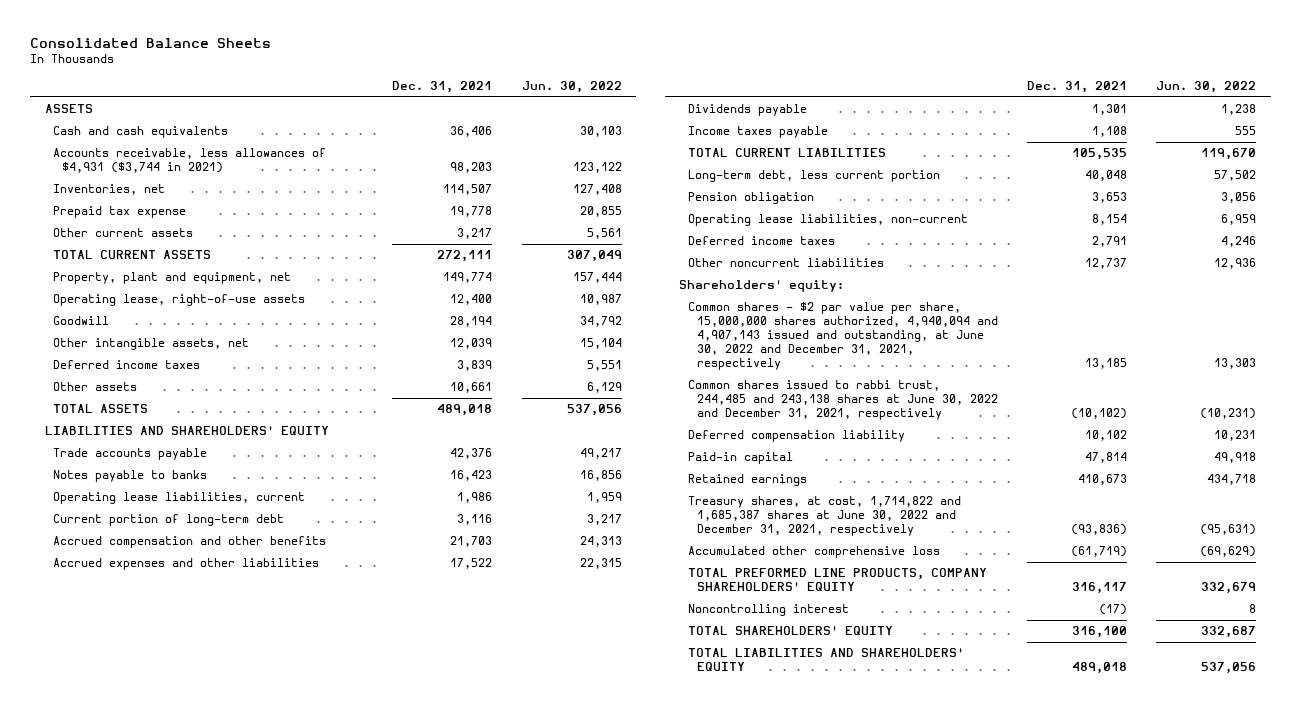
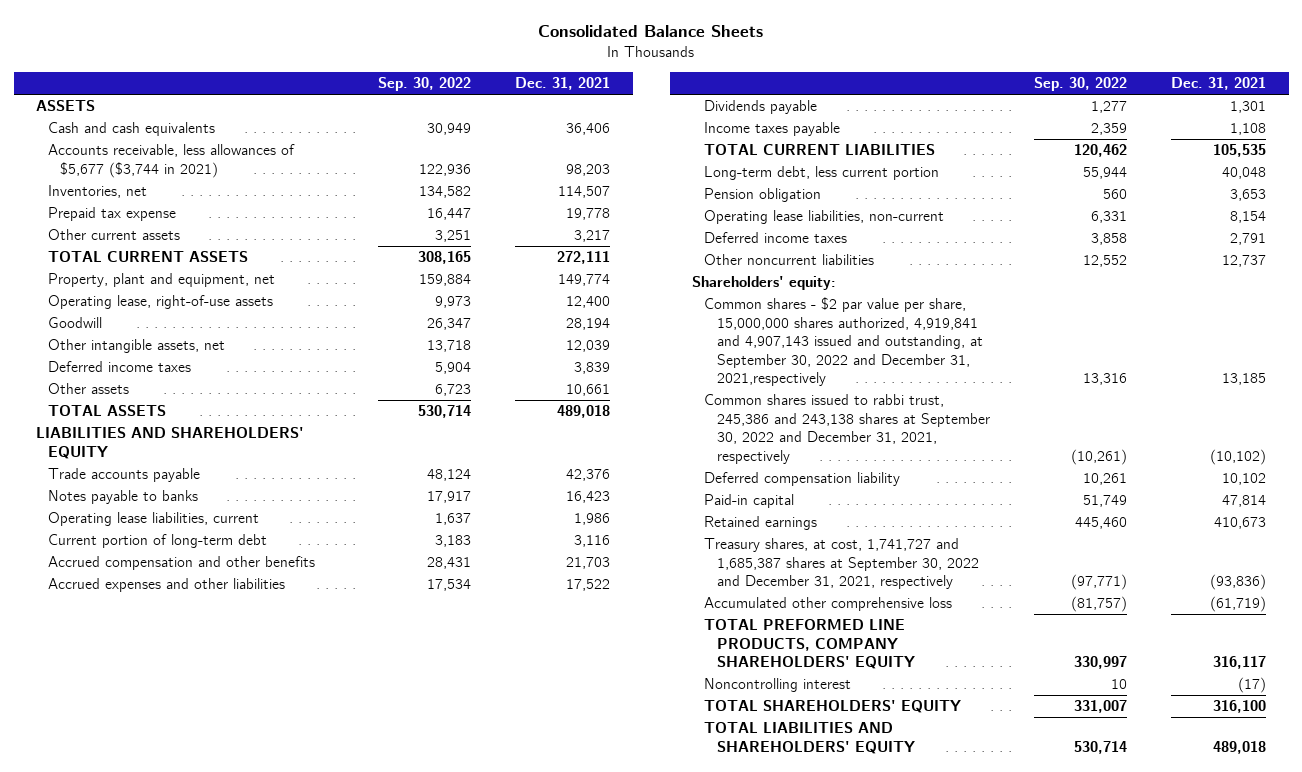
- | Dec. 31, 2021 | Jun. 30, 2022
+ | Sep. 30, 2022 | Dec. 31, 2021
- Accounts receivable, less allowances of $4,931 ($3,744 in 2021) | 98,203 | 123,122
+ Accounts receivable, less allowances of $5,677 ($3,744 in 2021) | 122,936 | 98,203
- Common shares - $2 par value per share, 15,000,000 shares authorized, 4,940,094 and 4,907,143 issued and outstanding, at June 30, 2022 and December 31, 2021, respectively | 13,185 | 13,303
- Common shares issued to rabbi trust, 244,485 and 243,138 shares at June 30, 2022 and December 31, 2021, respectively | (10,102) | (10,231)
+ Common shares - $2 par value per share, 15,000,000 shares authorized, 4,919,841 and 4,907,143 issued and outstanding, at September 30, 2022 and December 31, 2021,respectively | 13,316 | 13,185
+ Common shares issued to rabbi trust, 245,386 and 243,138 shares at September 30, 2022 and December 31, 2021, respectively | (10,261) | (10,102)
- Treasury shares, at cost, 1,714,822 and 1,685,387 shares at June 30, 2022 and December 31, 2021, respectively | (93,836) | (95,631)
+ Treasury shares, at cost, 1,741,727 and 1,685,387 shares at September 30, 2022 and December 31, 2021, respectively | (97,771) | (93,836)

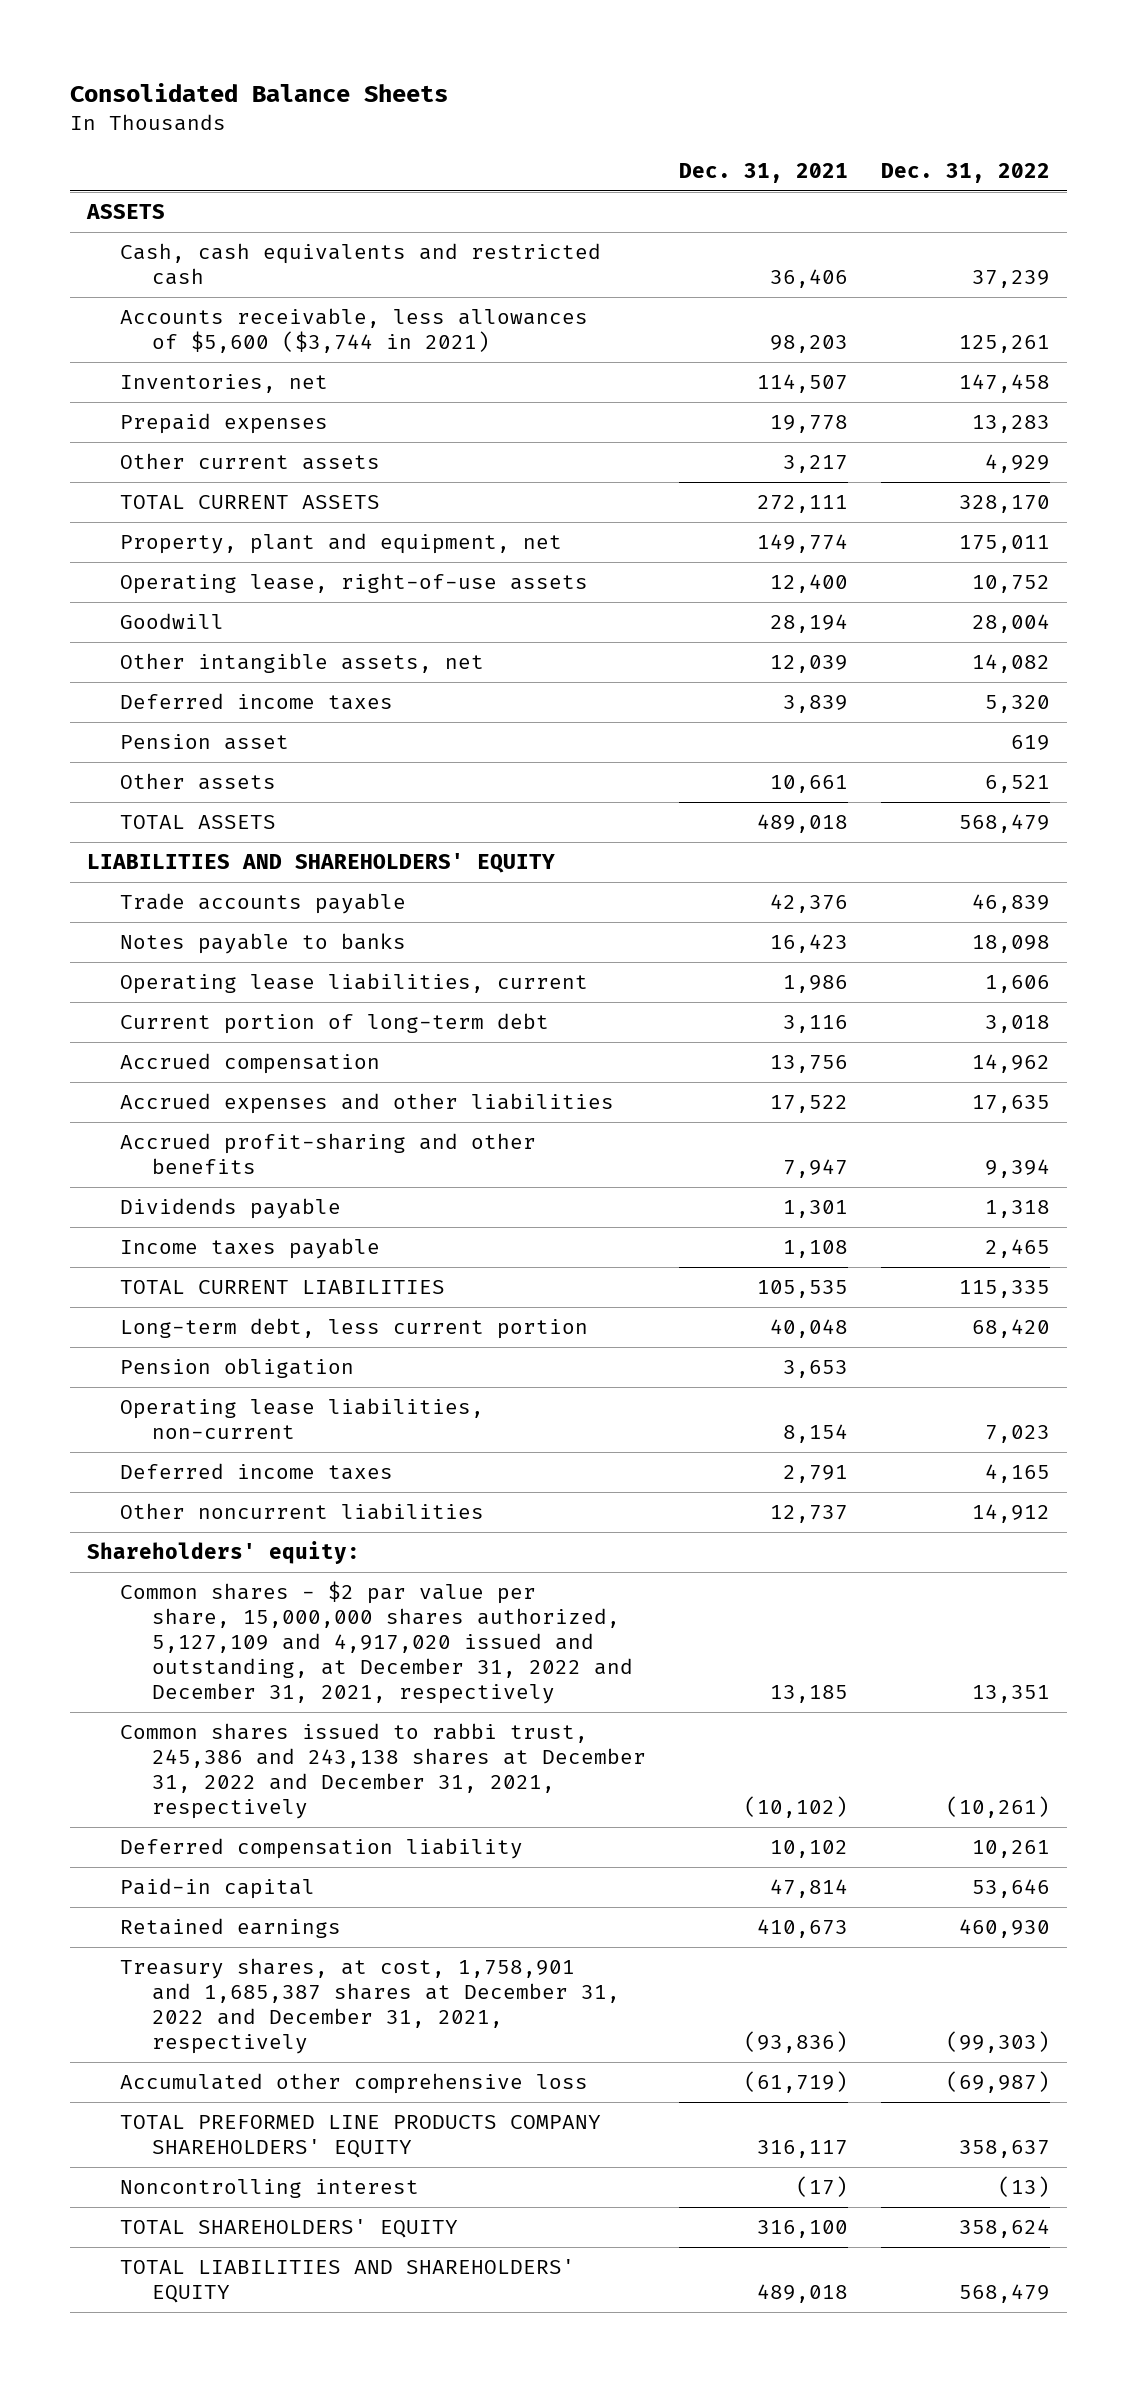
- | Sep. 30, 2022 | Dec. 31, 2021
+ | Dec. 31, 2021 | Dec. 31, 2022
- Cash and cash equivalents | 30,949 | 36,406
- Accounts receivable, less allowances of $5,677 ($3,744 in 2021) | 122,936 | 98,203
+ Cash, cash equivalents and restricted cash | 36,406 | 37,239
+ Accounts receivable, less allowances of $5,600 ($3,744 in 2021) | 98,203 | 125,261
- Prepaid tax expense | 16,447 | 19,778
+ Prepaid expenses | 19,778 | 13,283
+ Pension asset | | 619
- Accrued compensation and other benefits | 28,431 | 21,703
+ Accrued compensation | 13,756 | 14,962
+ Accrued profit-sharing and other benefits | 7,947 | 9,394
- Common shares - $2 par value per share, 15,000,000 shares authorized, 4,919,841 and 4,907,143 issued and outstanding, at September 30, 2022 and December 31, 2021,respectively | 13,316 | 13,185
- Common shares issued to rabbi trust, 245,386 and 243,138 shares at September 30, 2022 and December 31, 2021, respectively | (10,261) | (10,102)
+ Common shares - $2 par value per share, 15,000,000 shares authorized, 5,127,109 and 4,917,020 issued and outstanding, at December 31, 2022 and December 31, 2021, respectively | 13,185 | 13,351
+ Common shares issued to rabbi trust, 245,386 and 243,138 shares at December 31, 2022 and December 31, 2021, respectively | (10,102) | (10,261)
- Treasury shares, at cost, 1,741,727 and 1,685,387 shares at September 30, 2022 and December 31, 2021, respectively | (97,771) | (93,836)
+ Treasury shares, at cost, 1,758,901 and 1,685,387 shares at December 31, 2022 and December 31, 2021, respectively | (93,836) | (99,303)
- TOTAL PREFORMED LINE PRODUCTS, COMPANY SHAREHOLDERS' EQUITY | 330,997 | 316,117
+ TOTAL PREFORMED LINE PRODUCTS COMPANY SHAREHOLDERS' EQUITY | 316,117 | 358,637

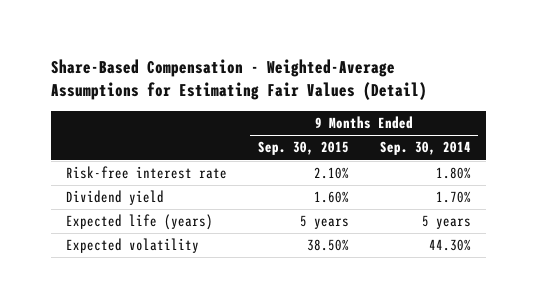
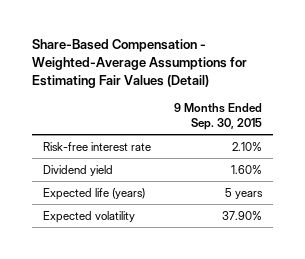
- | 9 Months Ended Sep. 30, 2015 | 9 Months Ended Sep. 30, 2014
+ | 9 Months Ended Sep. 30, 2015
- Expected volatility | 38.50% | 44.30%
+ Expected volatility | 37.90%

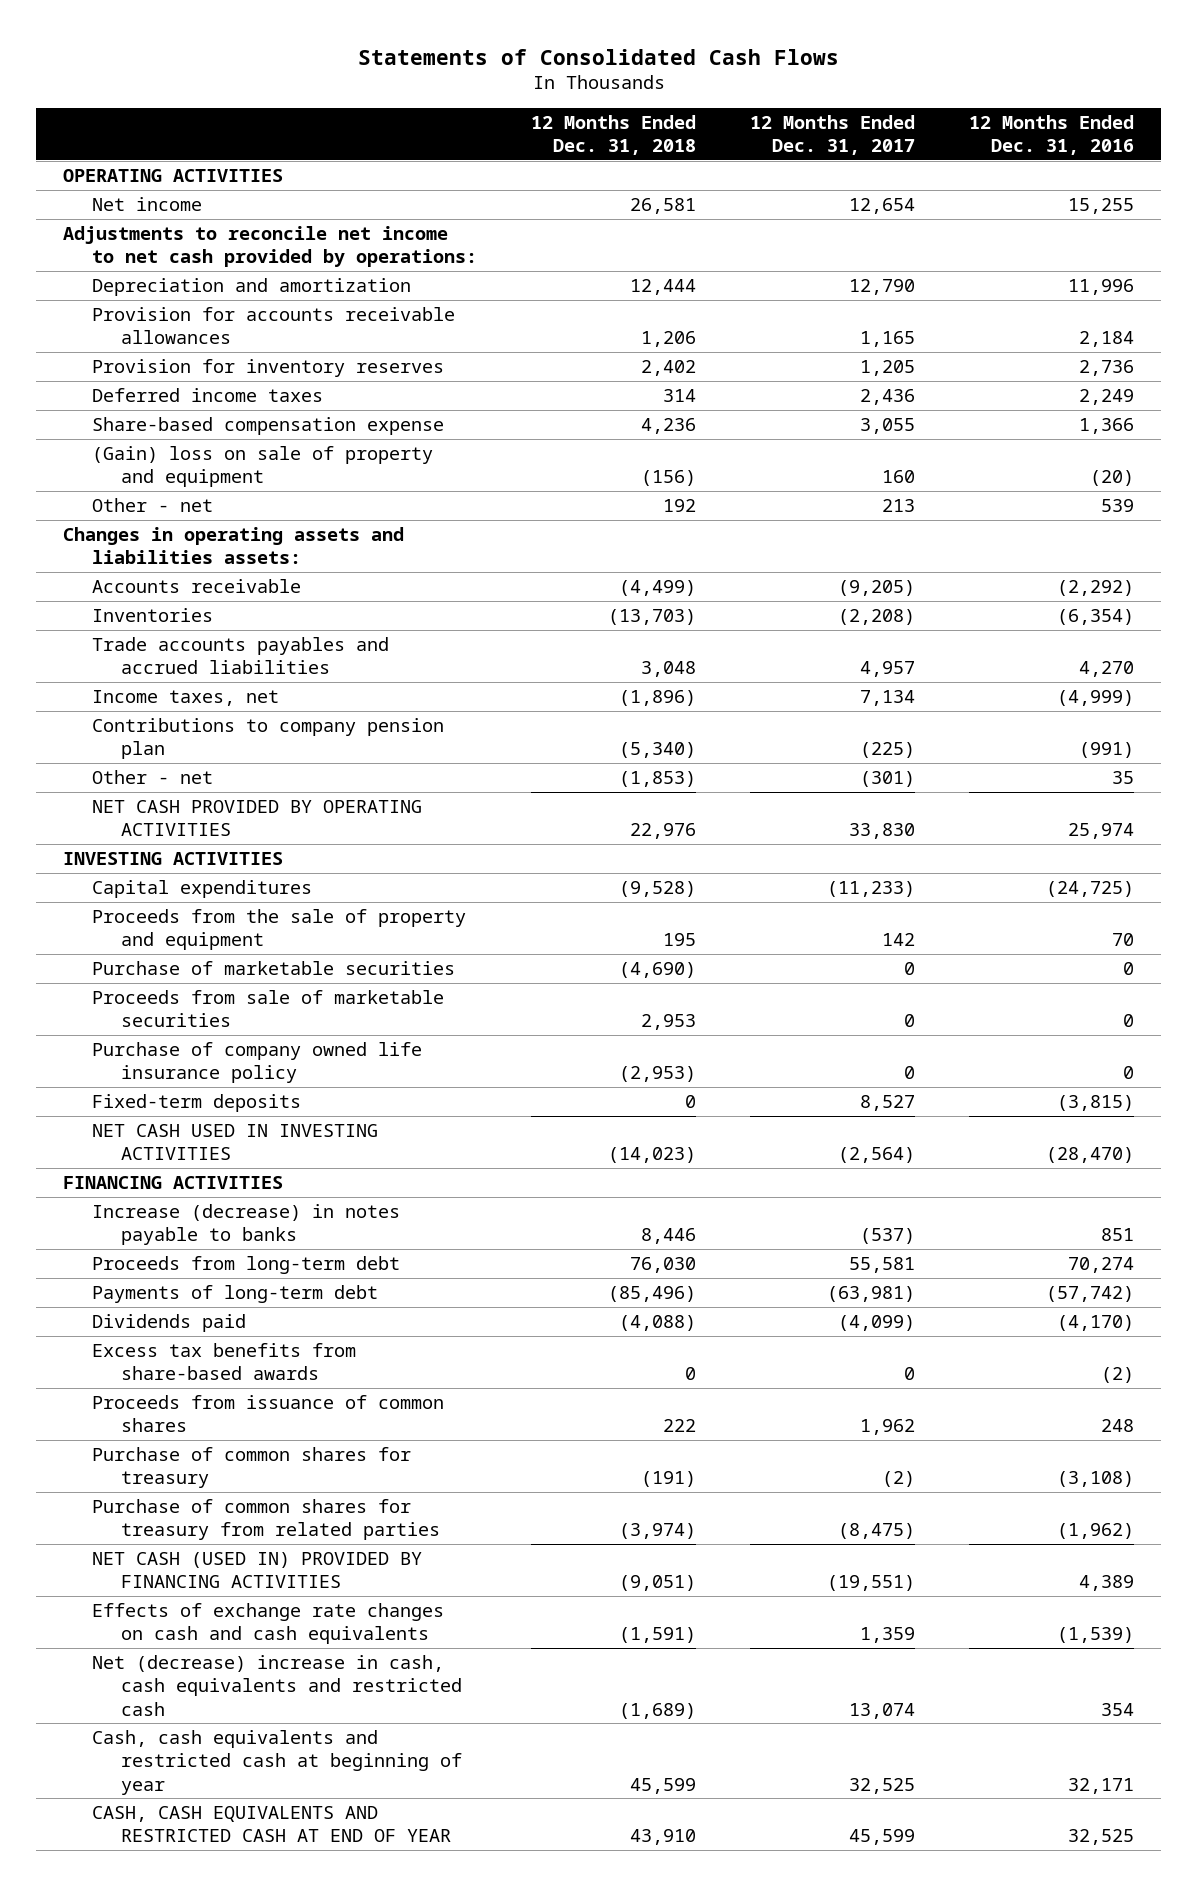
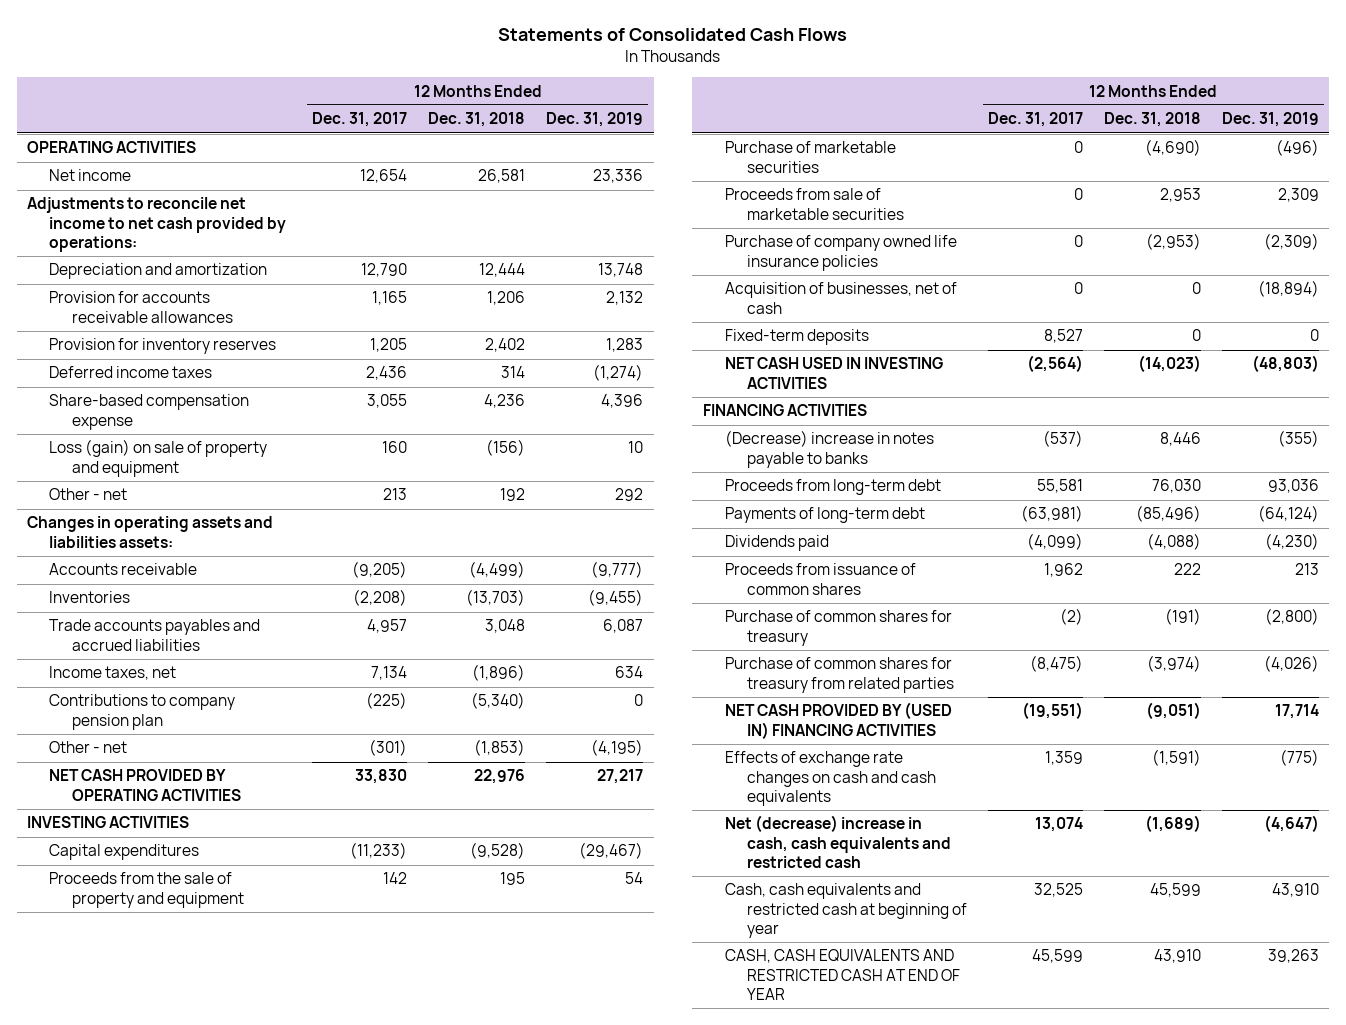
- | 12 Months Ended Dec. 31, 2018 | 12 Months Ended Dec. 31, 2017 | 12 Months Ended Dec. 31, 2016
+ | 12 Months Ended Dec. 31, 2017 | 12 Months Ended Dec. 31, 2018 | 12 Months Ended Dec. 31, 2019
- (Gain) loss on sale of property and equipment | (156) | 160 | (20)
+ Loss (gain) on sale of property and equipment | 160 | (156) | 10
- Purchase of company owned life insurance policy | (2,953) | 0 | 0
+ Purchase of company owned life insurance policies | 0 | (2,953) | (2,309)
+ Acquisition of businesses, net of cash | 0 | 0 | (18,894)
- Increase (decrease) in notes payable to banks | 8,446 | (537) | 851
+ (Decrease) increase in notes payable to banks | (537) | 8,446 | (355)
- Excess tax benefits from share-based awards | 0 | 0 | (2)
- NET CASH (USED IN) PROVIDED BY FINANCING ACTIVITIES | (9,051) | (19,551) | 4,389
+ NET CASH PROVIDED BY (USED IN) FINANCING ACTIVITIES | (19,551) | (9,051) | 17,714

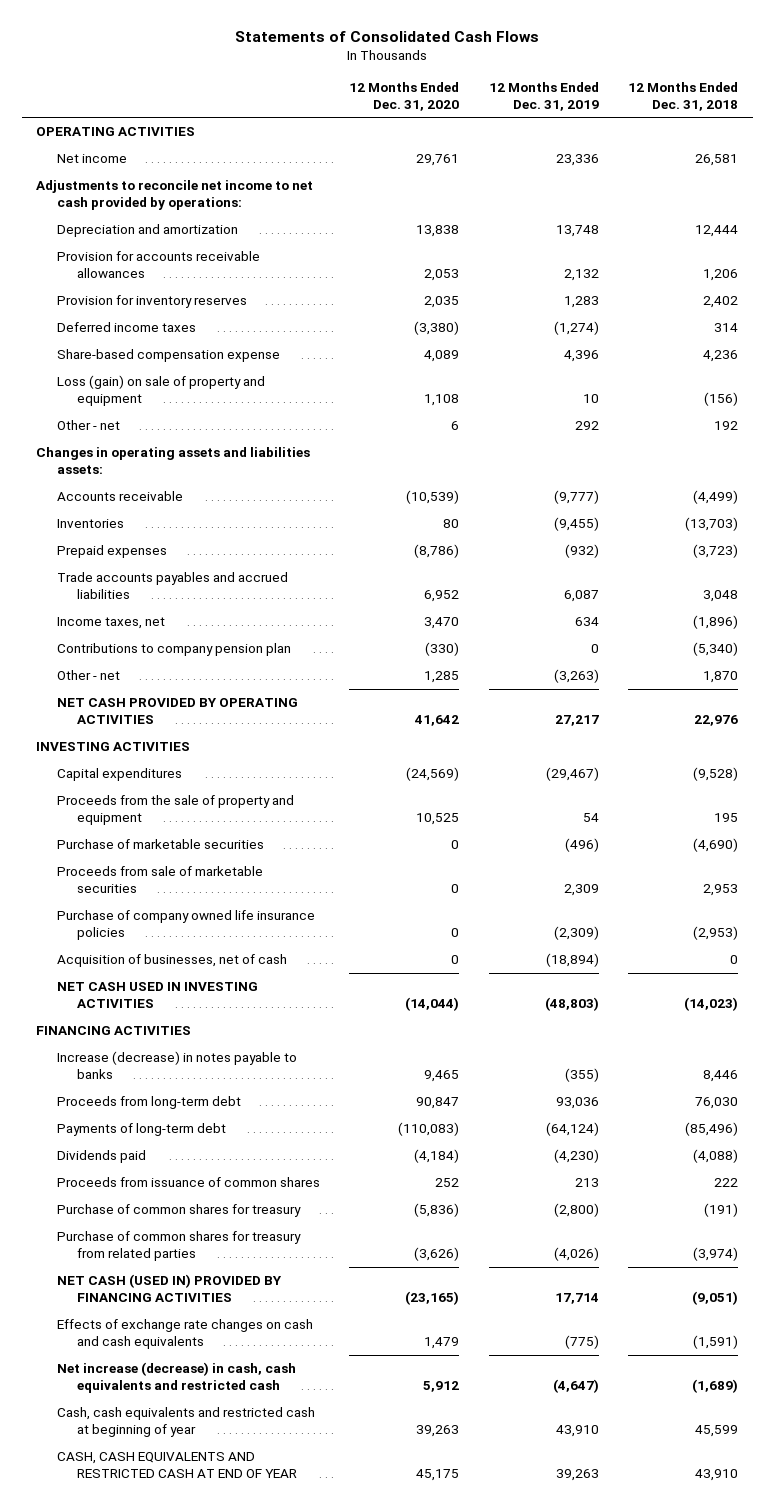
- | 12 Months Ended Dec. 31, 2017 | 12 Months Ended Dec. 31, 2018 | 12 Months Ended Dec. 31, 2019
+ | 12 Months Ended Dec. 31, 2020 | 12 Months Ended Dec. 31, 2019 | 12 Months Ended Dec. 31, 2018
+ Prepaid expenses | (8,786) | (932) | (3,723)
- Other - net | (301) | (1,853) | (4,195)
+ Other - net | 1,285 | (3,263) | 1,870
- Fixed-term deposits | 8,527 | 0 | 0
- (Decrease) increase in notes payable to banks | (537) | 8,446 | (355)
+ Increase (decrease) in notes payable to banks | 9,465 | (355) | 8,446
- NET CASH PROVIDED BY (USED IN) FINANCING ACTIVITIES | (19,551) | (9,051) | 17,714
+ NET CASH (USED IN) PROVIDED BY FINANCING ACTIVITIES | (23,165) | 17,714 | (9,051)
- Net (decrease) increase in cash, cash equivalents and restricted cash | 13,074 | (1,689) | (4,647)
+ Net increase (decrease) in cash, cash equivalents and restricted cash | 5,912 | (4,647) | (1,689)

